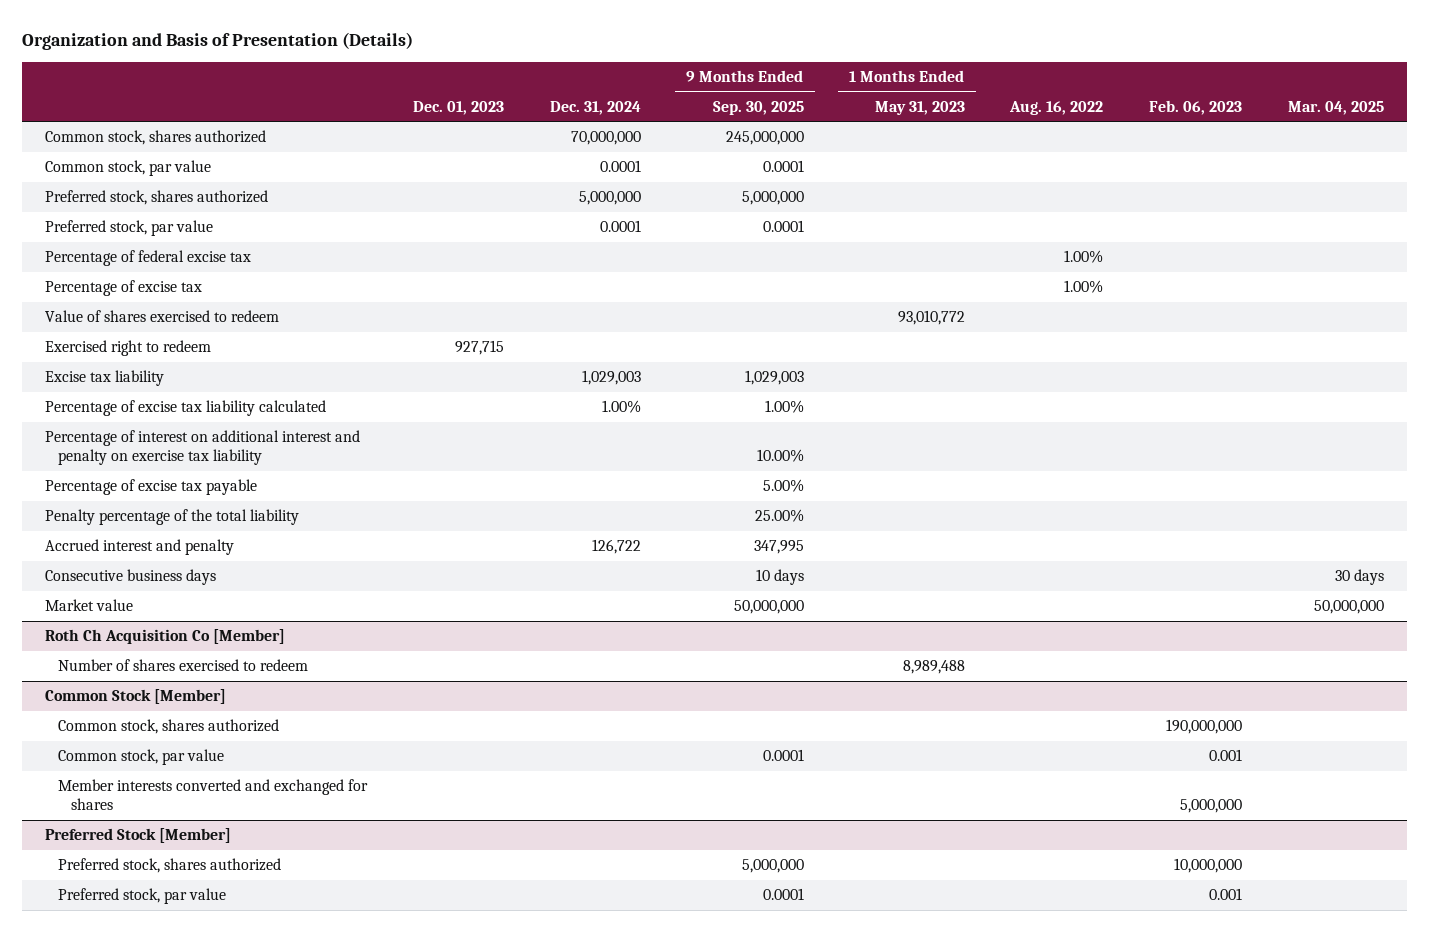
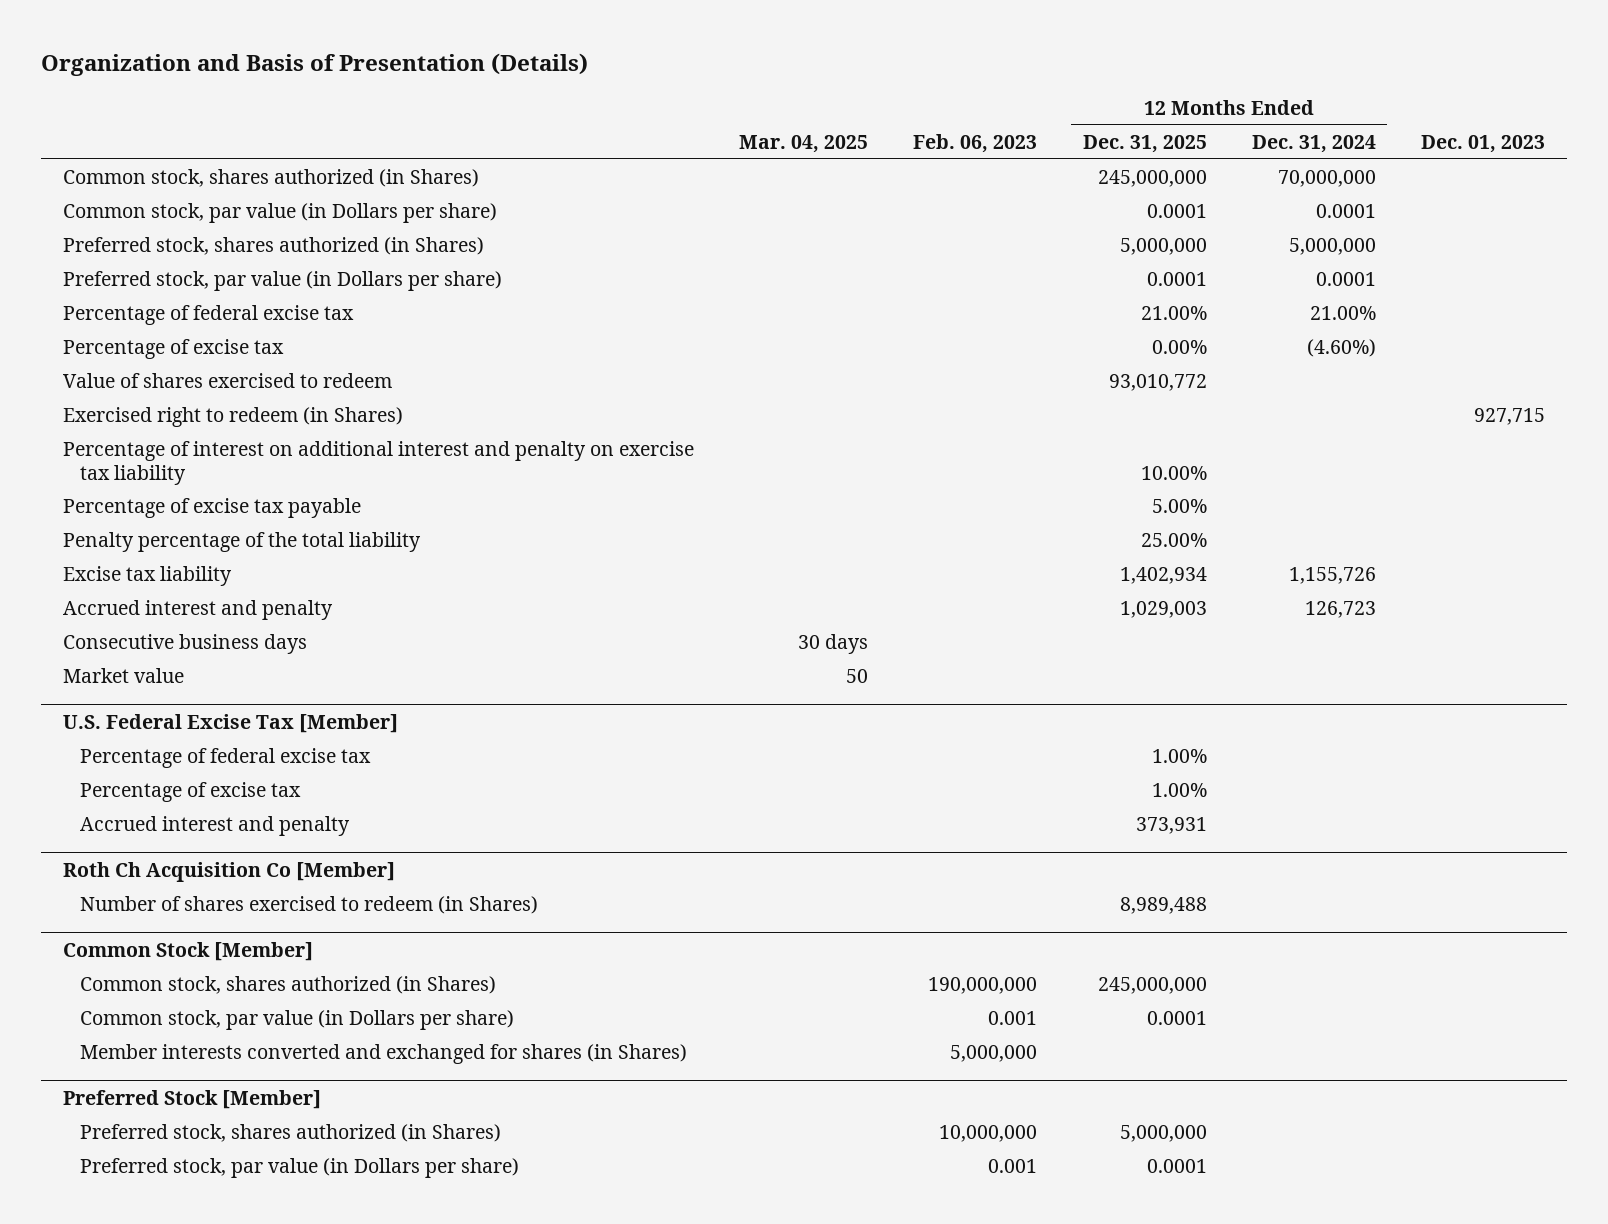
- | Dec. 01, 2023 | Dec. 31, 2024 | 9 Months Ended Sep. 30, 2025 | 1 Months Ended May 31, 2023 | Aug. 16, 2022 | Feb. 06, 2023 | Mar. 04, 2025
+ | Mar. 04, 2025 | Feb. 06, 2023 | 12 Months Ended Dec. 31, 2025 | 12 Months Ended Dec. 31, 2024 | Dec. 01, 2023
- Common stock, shares authorized | | 70,000,000 | 245,000,000 | | | |
- Common stock, par value | | 0.0001 | 0.0001 | | | |
- Preferred stock, shares authorized | | 5,000,000 | 5,000,000 | | | |
- Preferred stock, par value | | 0.0001 | 0.0001 | | | |
+ Common stock, shares authorized (in Shares) | | | 245,000,000 | 70,000,000 |
+ Common stock, par value (in Dollars per share) | | | 0.0001 | 0.0001 |
+ Preferred stock, shares authorized (in Shares) | | | 5,000,000 | 5,000,000 |
+ Preferred stock, par value (in Dollars per share) | | | 0.0001 | 0.0001 |
- Exercised right to redeem | 927,715 | | | | | |
- Percentage of excise tax liability calculated | | 1.00% | 1.00% | | | |
+ Exercised right to redeem (in Shares) | | | | | 927,715
moved down: Excise tax liability | | | 1,402,934 | 1,155,726 |
- Market value | | | 50,000,000 | | | | 50,000,000
+ Market value | 50 | | | |
+ U.S. Federal Excise Tax [Member]
+ Percentage of federal excise tax | | | 1.00% | |
+ Percentage of excise tax | | | 1.00% | |
+ Accrued interest and penalty | | | 373,931 | |
@ Roth Ch Acquisition Co [Member]
- Number of shares exercised to redeem | | | | 8,989,488 | | |
+ Number of shares exercised to redeem (in Shares) | | | 8,989,488 | |
@ Common Stock [Member]
- Common stock, shares authorized | | | | | | 190,000,000 |
- Common stock, par value | | | 0.0001 | | | 0.001 |
- Member interests converted and exchanged for shares | | | | | | 5,000,000 |
+ Common stock, shares authorized (in Shares) | | 190,000,000 | 245,000,000 | |
+ Common stock, par value (in Dollars per share) | | 0.001 | 0.0001 | |
+ Member interests converted and exchanged for shares (in Shares) | | 5,000,000 | | |
@ Preferred Stock [Member]
- Preferred stock, shares authorized | | | 5,000,000 | | | 10,000,000 |
- Preferred stock, par value | | | 0.0001 | | | 0.001 |
+ Preferred stock, shares authorized (in Shares) | | 10,000,000 | 5,000,000 | |
+ Preferred stock, par value (in Dollars per share) | | 0.001 | 0.0001 | |

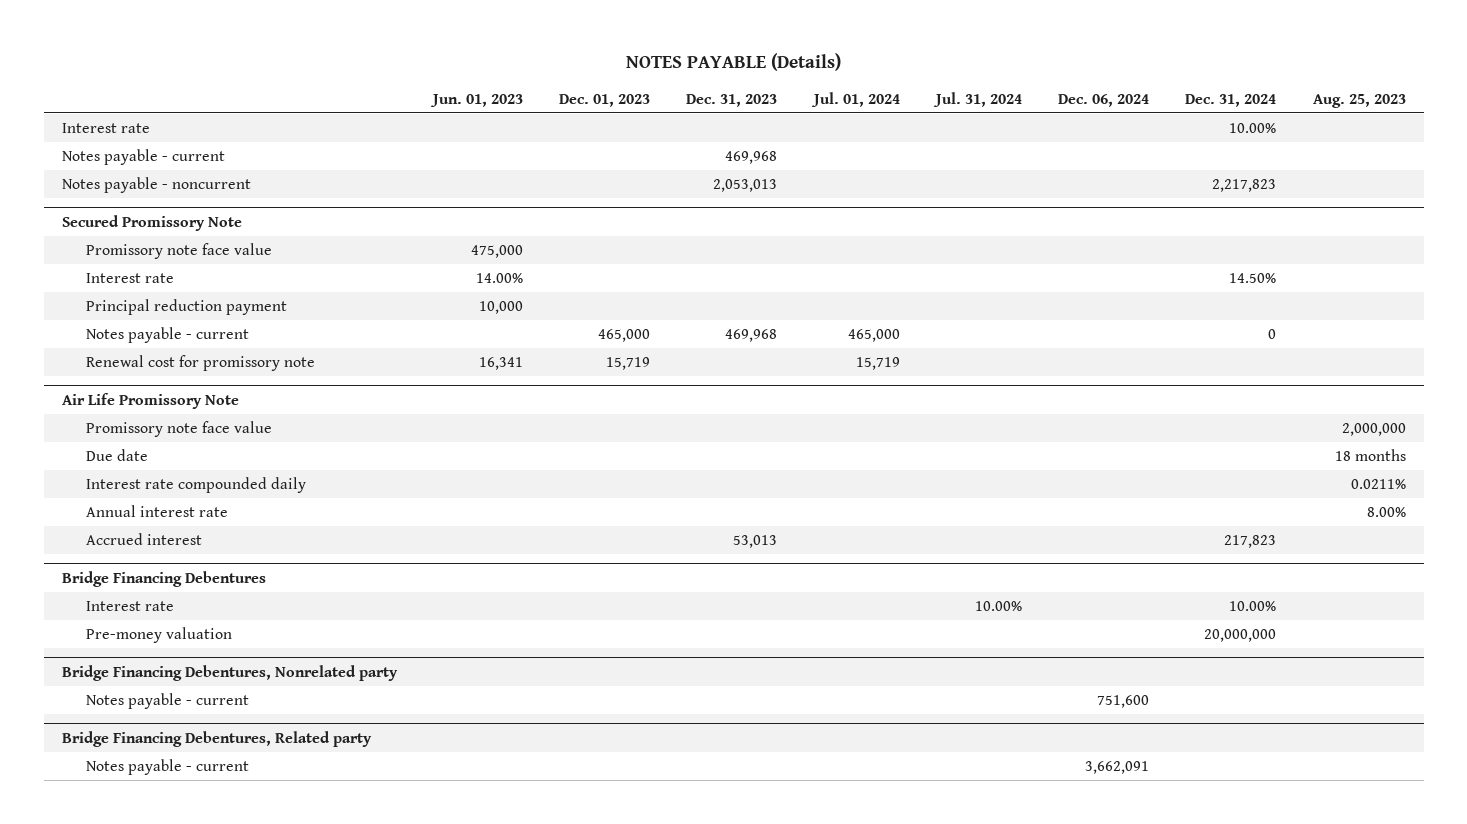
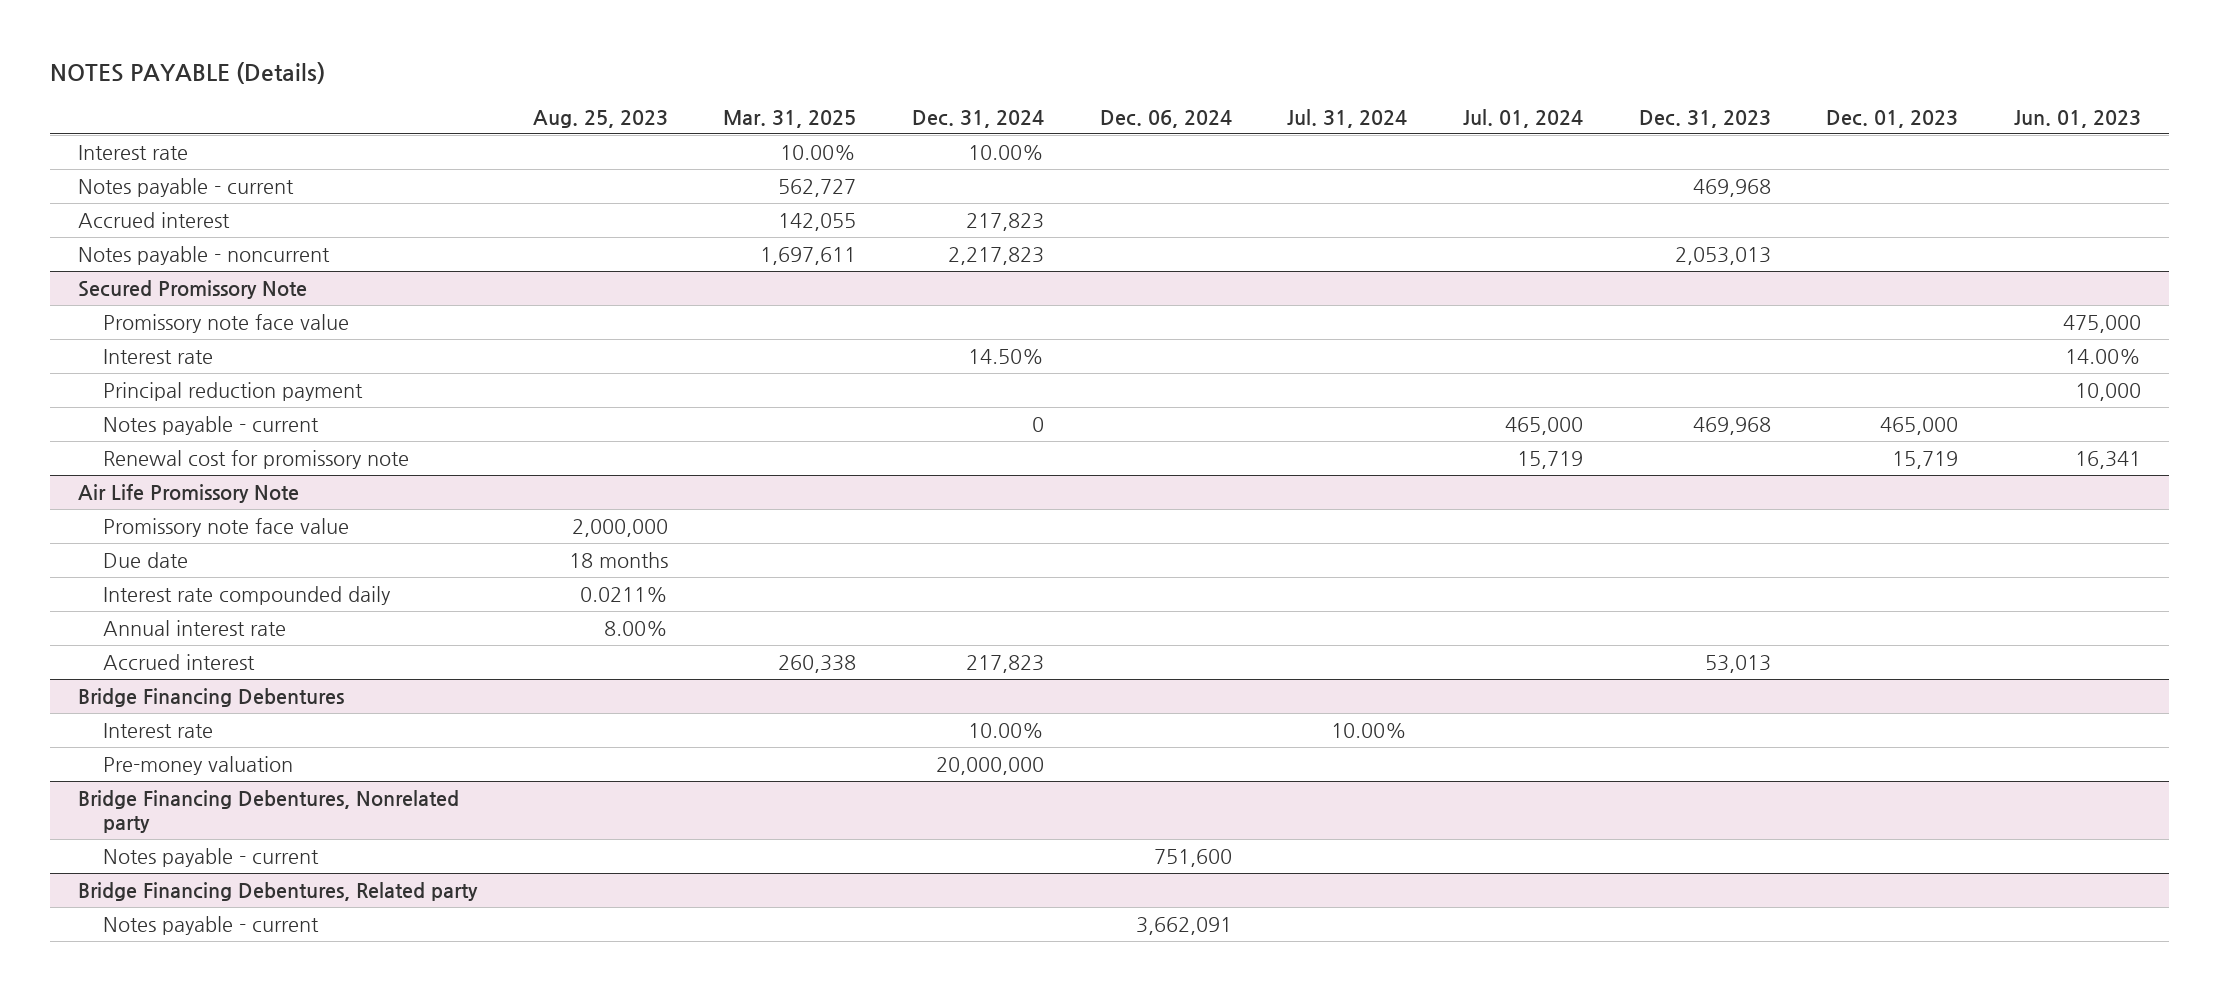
- | Jun. 01, 2023 | Dec. 01, 2023 | Dec. 31, 2023 | Jul. 01, 2024 | Jul. 31, 2024 | Dec. 06, 2024 | Dec. 31, 2024 | Aug. 25, 2023
+ | Aug. 25, 2023 | Mar. 31, 2025 | Dec. 31, 2024 | Dec. 06, 2024 | Jul. 31, 2024 | Jul. 01, 2024 | Dec. 31, 2023 | Dec. 01, 2023 | Jun. 01, 2023
+ Accrued interest | | 142,055 | 217,823 | | | | | |

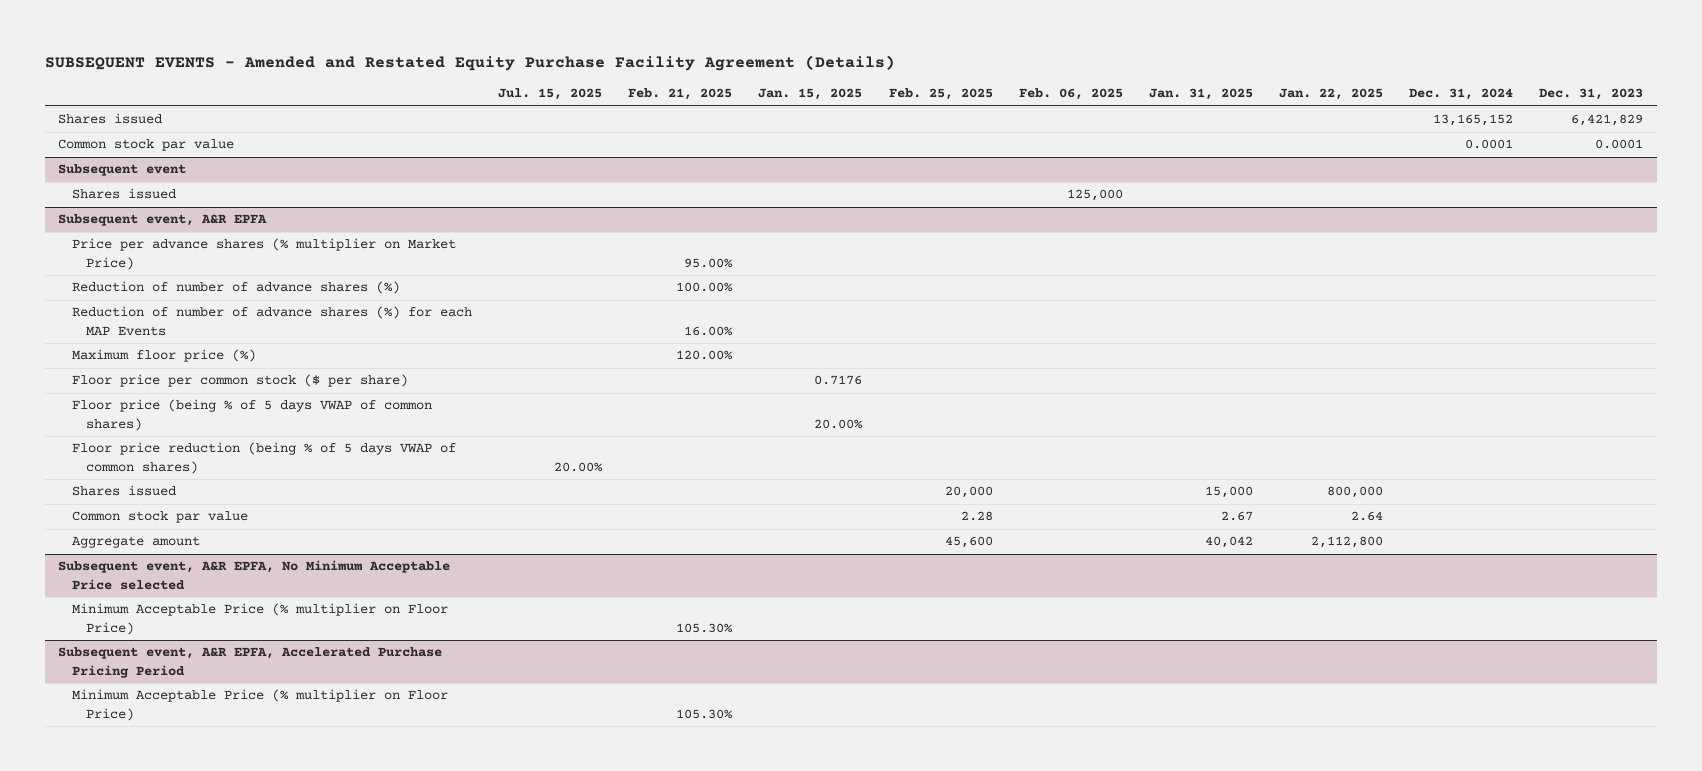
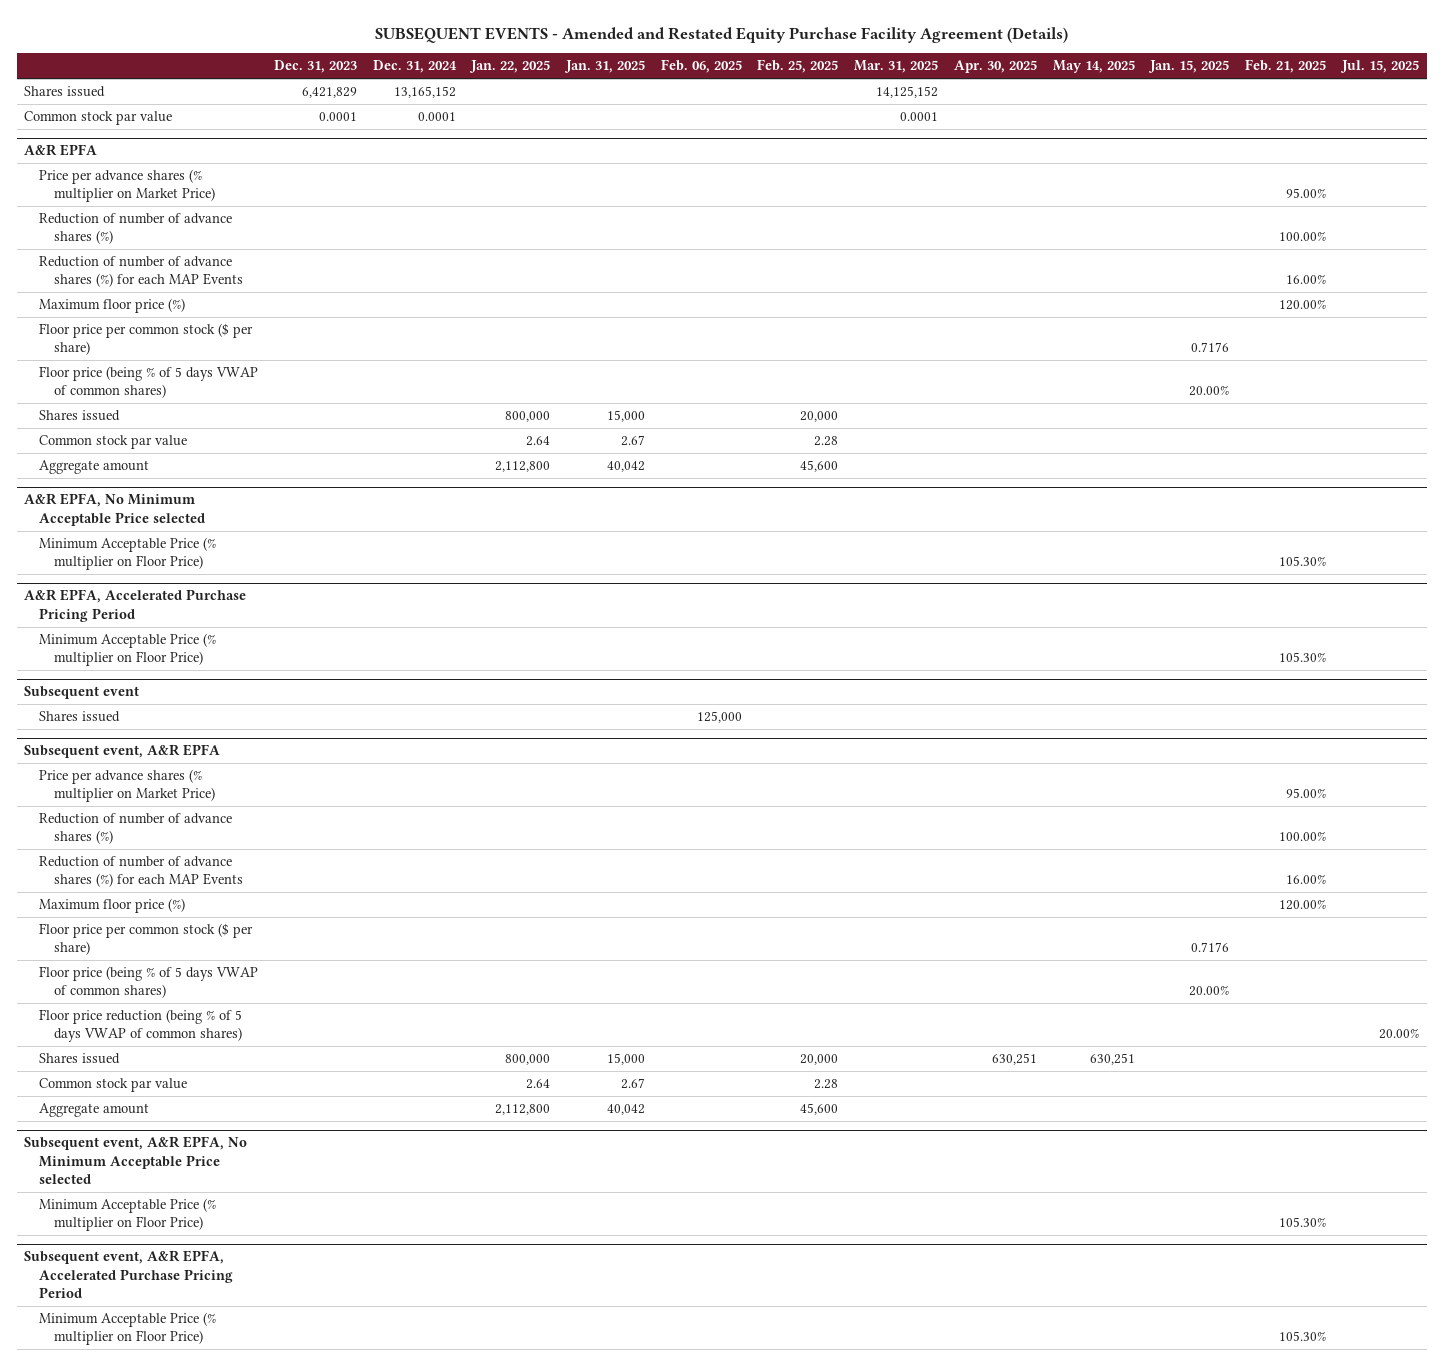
- | Jul. 15, 2025 | Feb. 21, 2025 | Jan. 15, 2025 | Feb. 25, 2025 | Feb. 06, 2025 | Jan. 31, 2025 | Jan. 22, 2025 | Dec. 31, 2024 | Dec. 31, 2023
+ | Dec. 31, 2023 | Dec. 31, 2024 | Jan. 22, 2025 | Jan. 31, 2025 | Feb. 06, 2025 | Feb. 25, 2025 | Mar. 31, 2025 | Apr. 30, 2025 | May 14, 2025 | Jan. 15, 2025 | Feb. 21, 2025 | Jul. 15, 2025
+ A&R EPFA
+ Price per advance shares (% multiplier on Market Price) | | | | | | | | | | | 95.00% |
+ Reduction of number of advance shares (%) | | | | | | | | | | | 100.00% |
+ Reduction of number of advance shares (%) for each MAP Events | | | | | | | | | | | 16.00% |
+ Maximum floor price (%) | | | | | | | | | | | 120.00% |
+ Floor price per common stock ($ per share) | | | | | | | | | | 0.7176 | |
+ Floor price (being % of 5 days VWAP of common shares) | | | | | | | | | | 20.00% | |
+ Shares issued | | | 800,000 | 15,000 | | 20,000 | | | | | |
+ Common stock par value | | | 2.64 | 2.67 | | 2.28 | | | | | |
+ Aggregate amount | | | 2,112,800 | 40,042 | | 45,600 | | | | | |
+ A&R EPFA, No Minimum Acceptable Price selected
+ Minimum Acceptable Price (% multiplier on Floor Price) | | | | | | | | | | | 105.30% |
+ A&R EPFA, Accelerated Purchase Pricing Period
+ Minimum Acceptable Price (% multiplier on Floor Price) | | | | | | | | | | | 105.30% |

